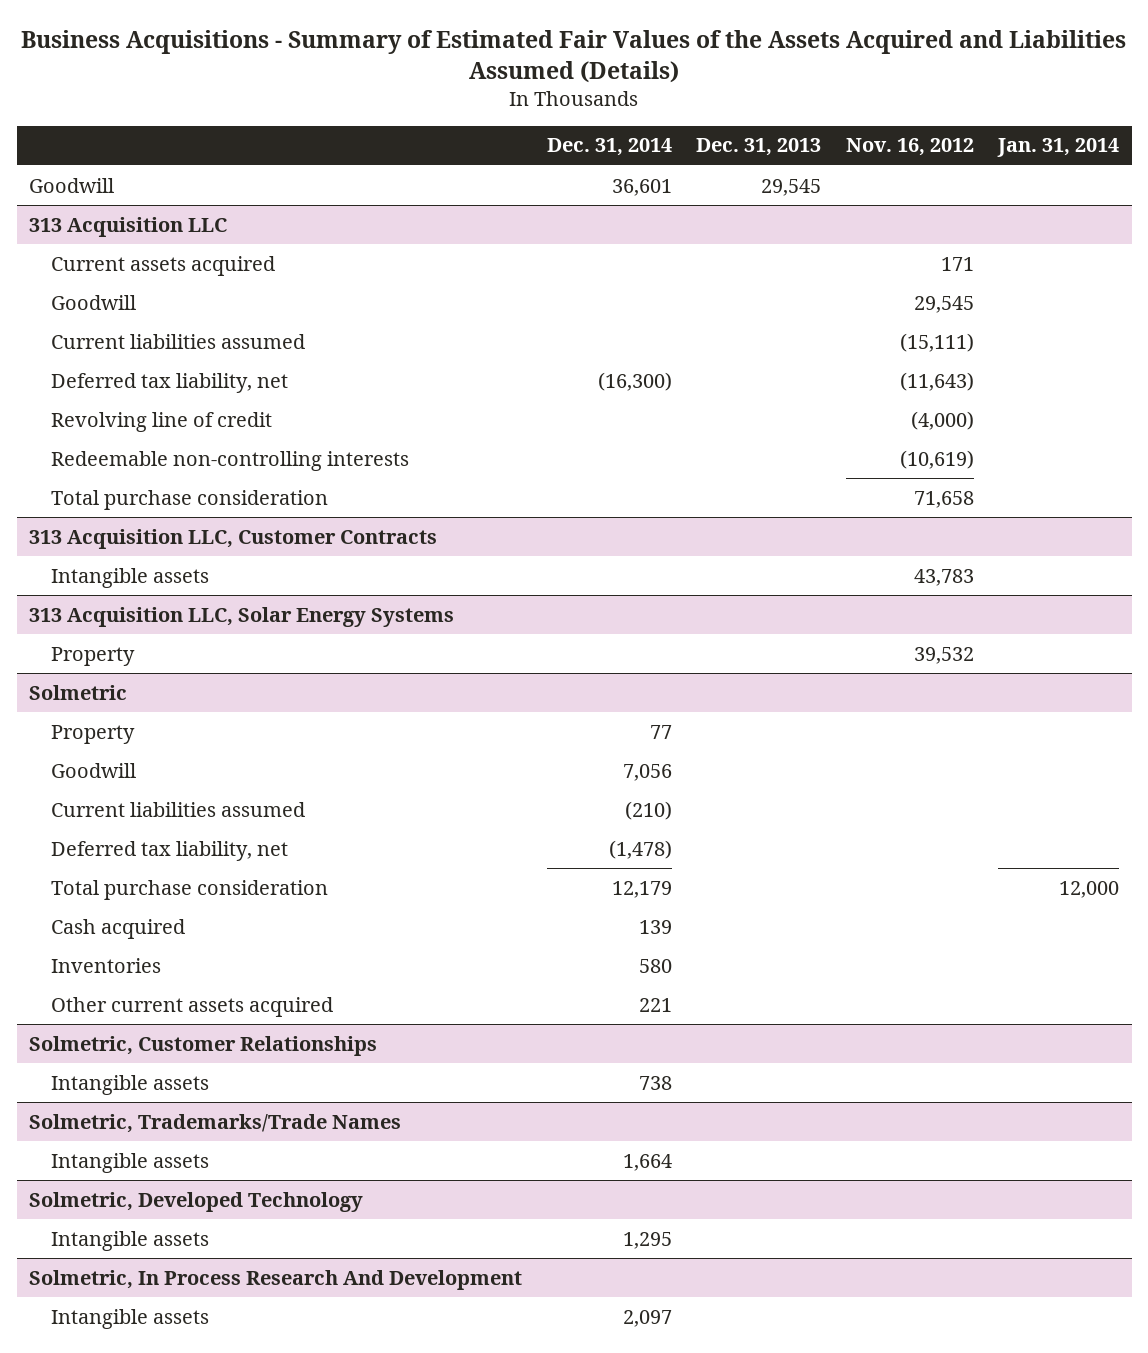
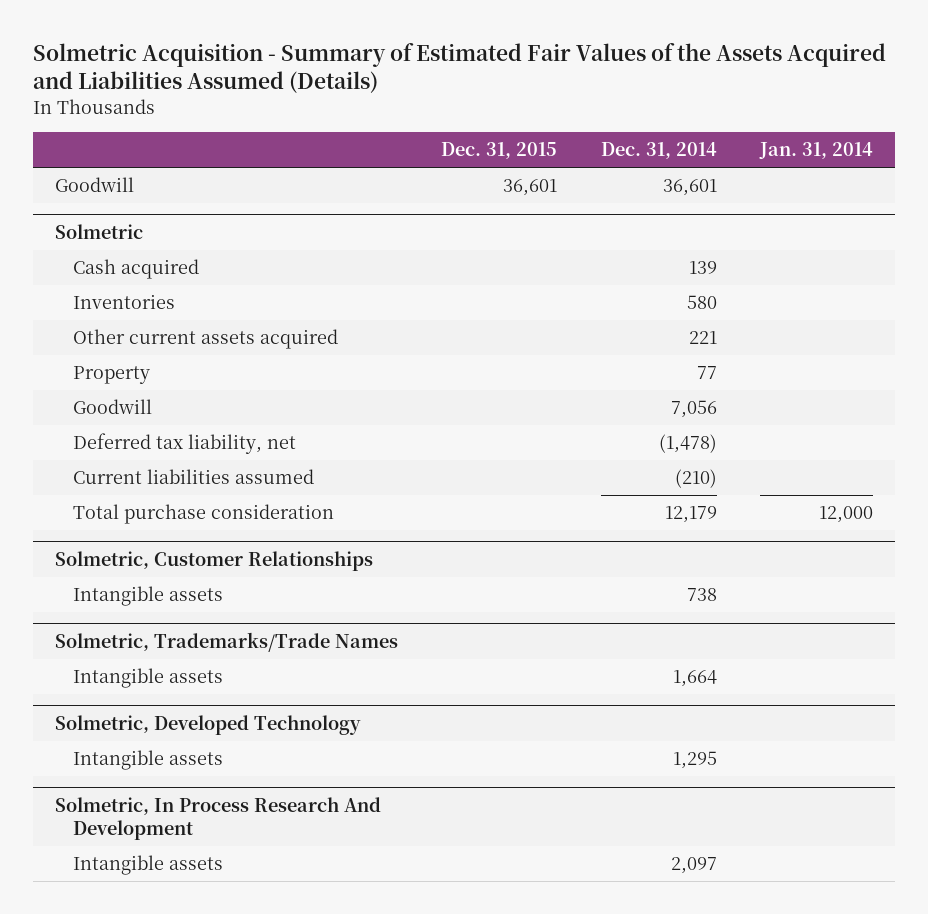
- Business Acquisitions - Summary of Estimated Fair Values of the Assets Acquired and Liabilities Assumed (Details)
+ Solmetric Acquisition - Summary of Estimated Fair Values of the Assets Acquired and Liabilities Assumed (Details)
- | Dec. 31, 2014 | Dec. 31, 2013 | Nov. 16, 2012 | Jan. 31, 2014
+ | Dec. 31, 2015 | Dec. 31, 2014 | Jan. 31, 2014
- 313 Acquisition LLC
- Current assets acquired | | | 171 |
- Goodwill | | | 29,545 |
- Current liabilities assumed | | | (15,111) |
- Deferred tax liability, net | (16,300) | | (11,643) |
- Revolving line of credit | | | (4,000) |
- Redeemable non-controlling interests | | | (10,619) |
- Total purchase consideration | | | 71,658 |
- 313 Acquisition LLC, Customer Contracts
- Intangible assets | | | 43,783 |
- 313 Acquisition LLC, Solar Energy Systems
- Property | | | 39,532 |
@ Solmetric
moved up: Cash acquired | | 139 |
moved up: Inventories | | 580 |
moved up: Other current assets acquired | | 221 |
moved down: Current liabilities assumed | | (210) |

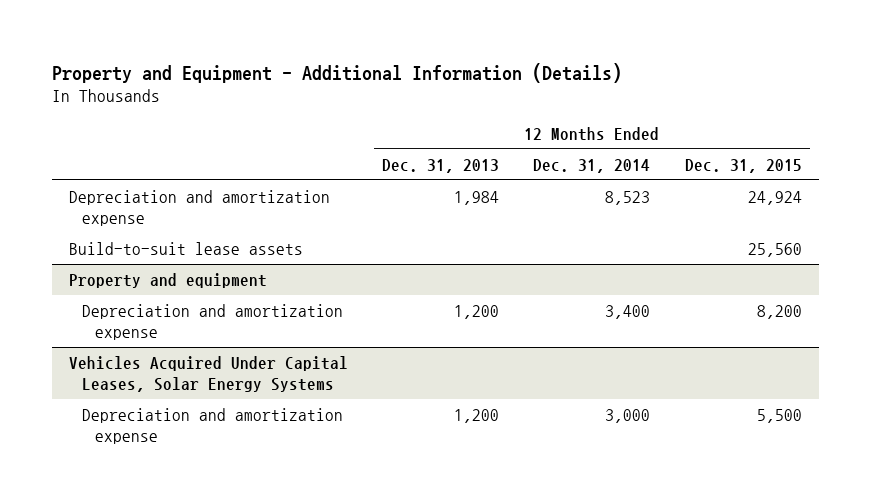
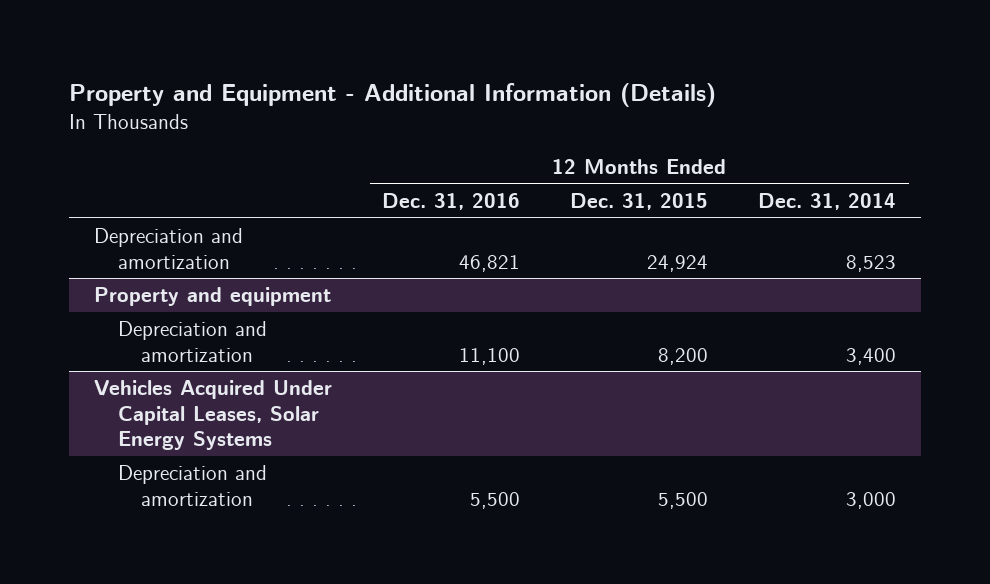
- | 12 Months Ended Dec. 31, 2013 | 12 Months Ended Dec. 31, 2014 | 12 Months Ended Dec. 31, 2015
+ | 12 Months Ended Dec. 31, 2016 | 12 Months Ended Dec. 31, 2015 | 12 Months Ended Dec. 31, 2014
- Depreciation and amortization expense | 1,984 | 8,523 | 24,924
- Build-to-suit lease assets | | | 25,560
+ Depreciation and amortization | 46,821 | 24,924 | 8,523
@ Property and equipment
- Depreciation and amortization expense | 1,200 | 3,400 | 8,200
+ Depreciation and amortization | 11,100 | 8,200 | 3,400
@ Vehicles Acquired Under Capital Leases, Solar Energy Systems
- Depreciation and amortization expense | 1,200 | 3,000 | 5,500
+ Depreciation and amortization | 5,500 | 5,500 | 3,000

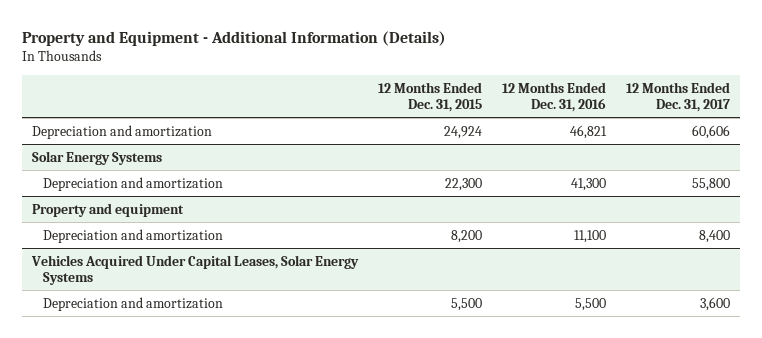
- | 12 Months Ended Dec. 31, 2016 | 12 Months Ended Dec. 31, 2015 | 12 Months Ended Dec. 31, 2014
+ | 12 Months Ended Dec. 31, 2015 | 12 Months Ended Dec. 31, 2016 | 12 Months Ended Dec. 31, 2017
+ Solar Energy Systems
+ Depreciation and amortization | 22,300 | 41,300 | 55,800

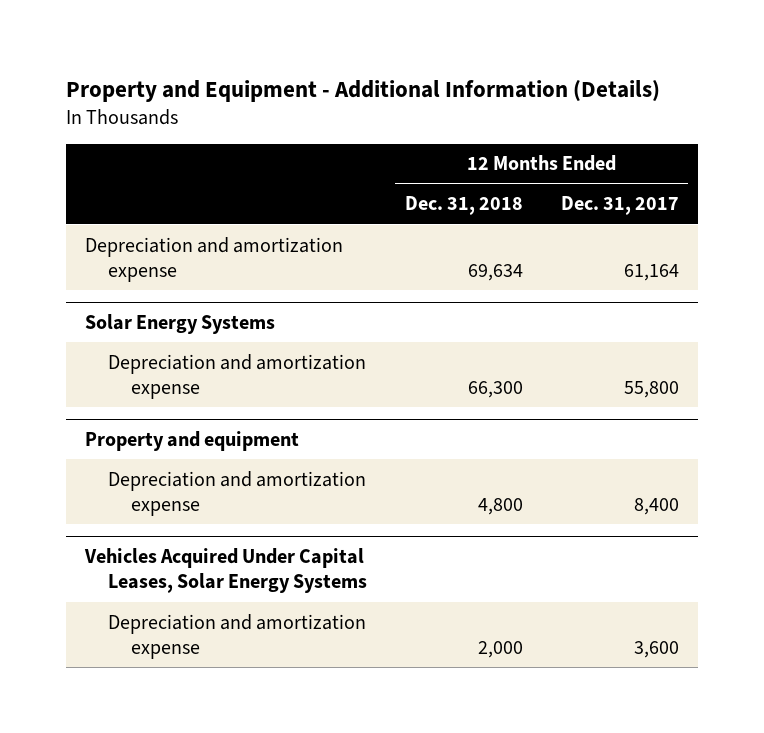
- | 12 Months Ended Dec. 31, 2015 | 12 Months Ended Dec. 31, 2016 | 12 Months Ended Dec. 31, 2017
+ | 12 Months Ended Dec. 31, 2018 | 12 Months Ended Dec. 31, 2017
- Depreciation and amortization | 24,924 | 46,821 | 60,606
+ Depreciation and amortization expense | 69,634 | 61,164
@ Solar Energy Systems
- Depreciation and amortization | 22,300 | 41,300 | 55,800
+ Depreciation and amortization expense | 66,300 | 55,800
@ Property and equipment
- Depreciation and amortization | 8,200 | 11,100 | 8,400
+ Depreciation and amortization expense | 4,800 | 8,400
@ Vehicles Acquired Under Capital Leases, Solar Energy Systems
- Depreciation and amortization | 5,500 | 5,500 | 3,600
+ Depreciation and amortization expense | 2,000 | 3,600

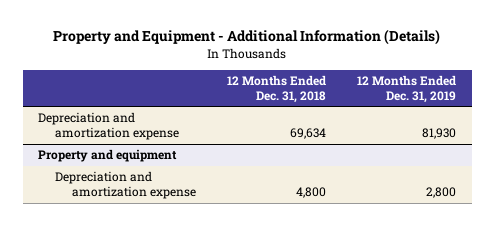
- | 12 Months Ended Dec. 31, 2018 | 12 Months Ended Dec. 31, 2017
+ | 12 Months Ended Dec. 31, 2018 | 12 Months Ended Dec. 31, 2019
- Solar Energy Systems
- Depreciation and amortization expense | 66,300 | 55,800
- Vehicles Acquired Under Capital Leases, Solar Energy Systems
- Depreciation and amortization expense | 2,000 | 3,600

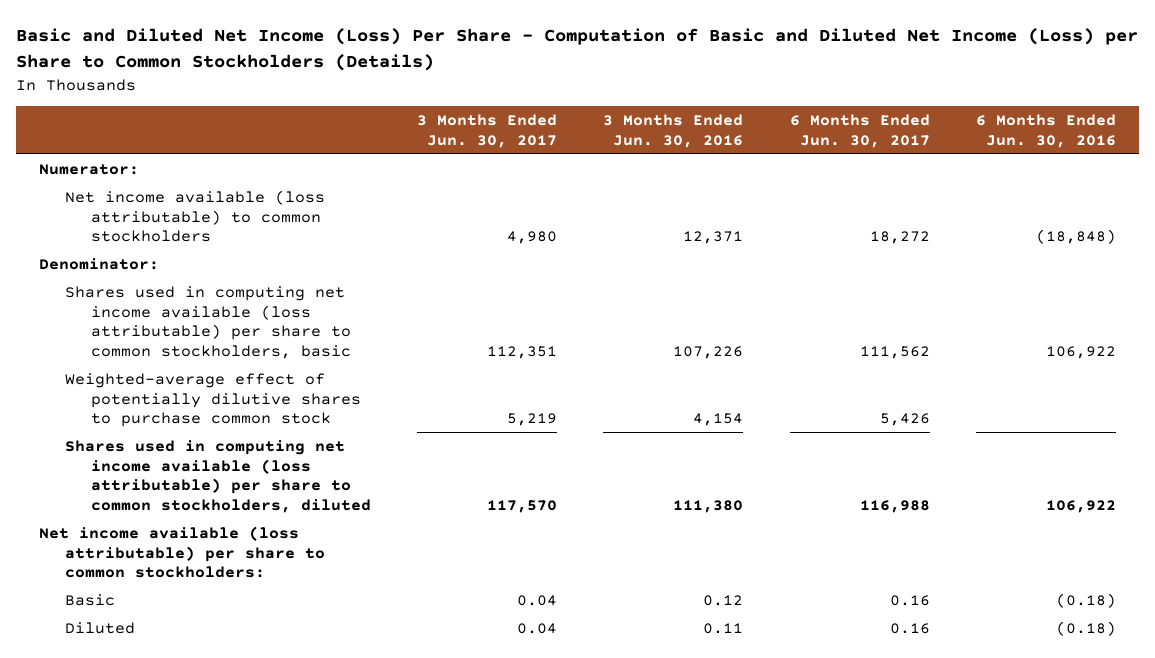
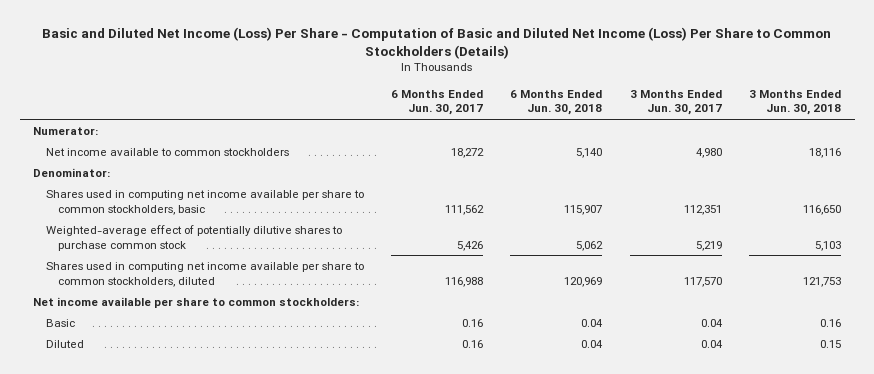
- Basic and Diluted Net Income (Loss) Per Share - Computation of Basic and Diluted Net Income (Loss) per Share to Common Stockholders (Details)
+ Basic and Diluted Net Income (Loss) Per Share - Computation of Basic and Diluted Net Income (Loss) Per Share to Common Stockholders (Details)
- | 3 Months Ended Jun. 30, 2017 | 3 Months Ended Jun. 30, 2016 | 6 Months Ended Jun. 30, 2017 | 6 Months Ended Jun. 30, 2016
+ | 6 Months Ended Jun. 30, 2017 | 6 Months Ended Jun. 30, 2018 | 3 Months Ended Jun. 30, 2017 | 3 Months Ended Jun. 30, 2018
- Net income available (loss attributable) to common stockholders | 4,980 | 12,371 | 18,272 | (18,848)
+ Net income available to common stockholders | 18,272 | 5,140 | 4,980 | 18,116
- Shares used in computing net income available (loss attributable) per share to common stockholders, basic | 112,351 | 107,226 | 111,562 | 106,922
+ Shares used in computing net income available per share to common stockholders, basic | 111,562 | 115,907 | 112,351 | 116,650
- Shares used in computing net income available (loss attributable) per share to common stockholders, diluted | 117,570 | 111,380 | 116,988 | 106,922
- Net income available (loss attributable) per share to common stockholders:
+ Shares used in computing net income available per share to common stockholders, diluted | 116,988 | 120,969 | 117,570 | 121,753
+ Net income available per share to common stockholders:

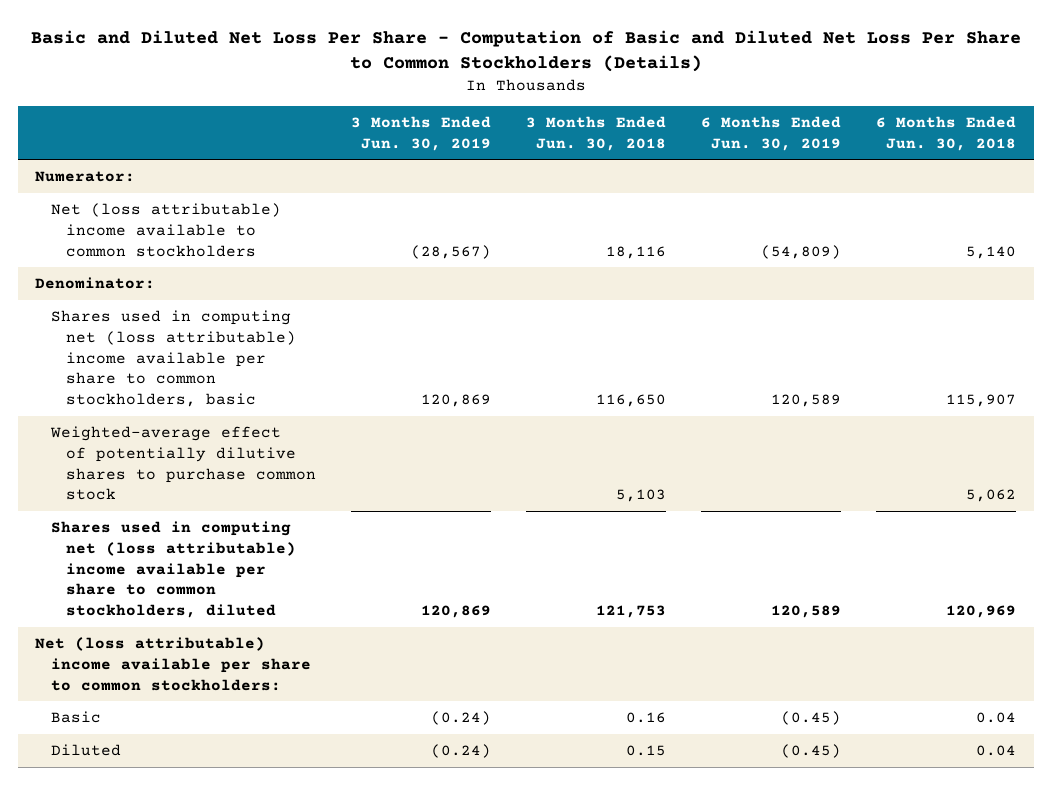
- Basic and Diluted Net Income (Loss) Per Share - Computation of Basic and Diluted Net Income (Loss) Per Share to Common Stockholders (Details)
+ Basic and Diluted Net Loss Per Share - Computation of Basic and Diluted Net Loss Per Share to Common Stockholders (Details)
- | 6 Months Ended Jun. 30, 2017 | 6 Months Ended Jun. 30, 2018 | 3 Months Ended Jun. 30, 2017 | 3 Months Ended Jun. 30, 2018
+ | 3 Months Ended Jun. 30, 2019 | 3 Months Ended Jun. 30, 2018 | 6 Months Ended Jun. 30, 2019 | 6 Months Ended Jun. 30, 2018
- Net income available to common stockholders | 18,272 | 5,140 | 4,980 | 18,116
+ Net (loss attributable) income available to common stockholders | (28,567) | 18,116 | (54,809) | 5,140
- Shares used in computing net income available per share to common stockholders, basic | 111,562 | 115,907 | 112,351 | 116,650
+ Shares used in computing net (loss attributable) income available per share to common stockholders, basic | 120,869 | 116,650 | 120,589 | 115,907
- Shares used in computing net income available per share to common stockholders, diluted | 116,988 | 120,969 | 117,570 | 121,753
- Net income available per share to common stockholders:
+ Shares used in computing net (loss attributable) income available per share to common stockholders, diluted | 120,869 | 121,753 | 120,589 | 120,969
+ Net (loss attributable) income available per share to common stockholders:

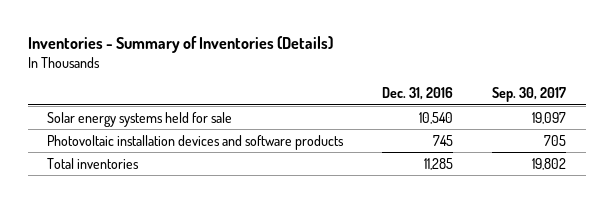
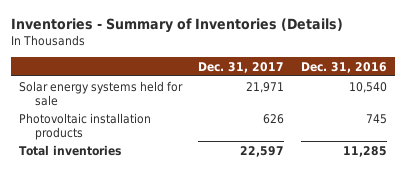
- | Dec. 31, 2016 | Sep. 30, 2017
+ | Dec. 31, 2017 | Dec. 31, 2016
- Photovoltaic installation devices and software products | 745 | 705
+ Photovoltaic installation products | 626 | 745

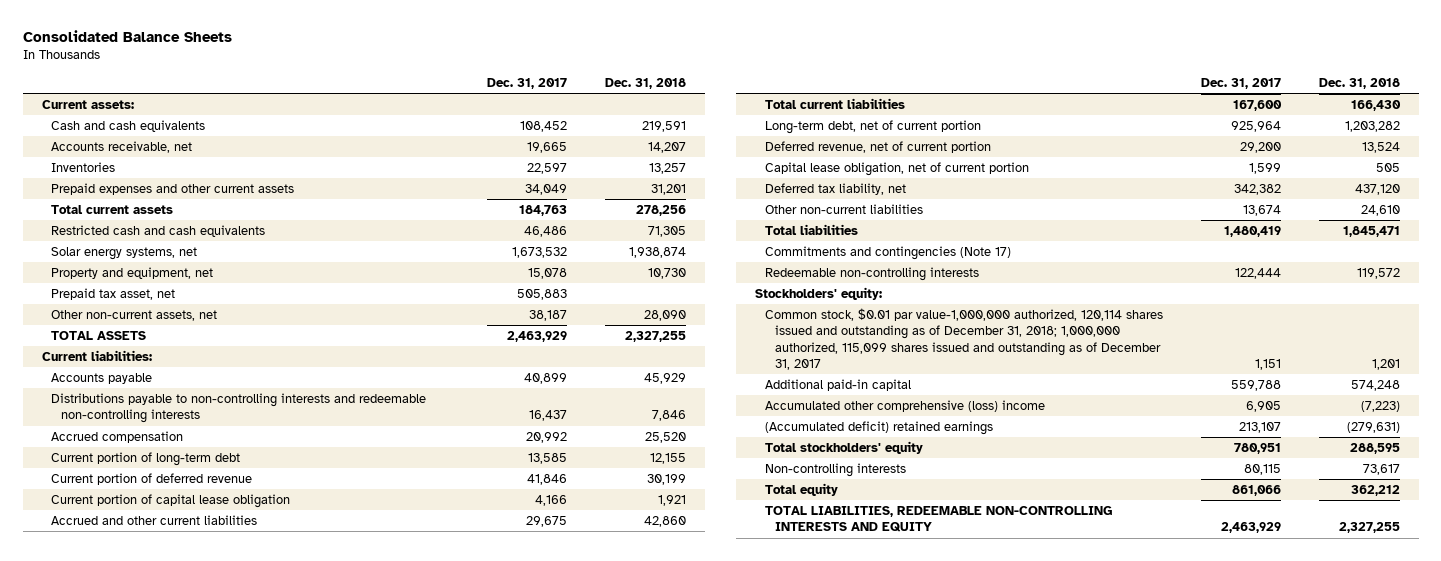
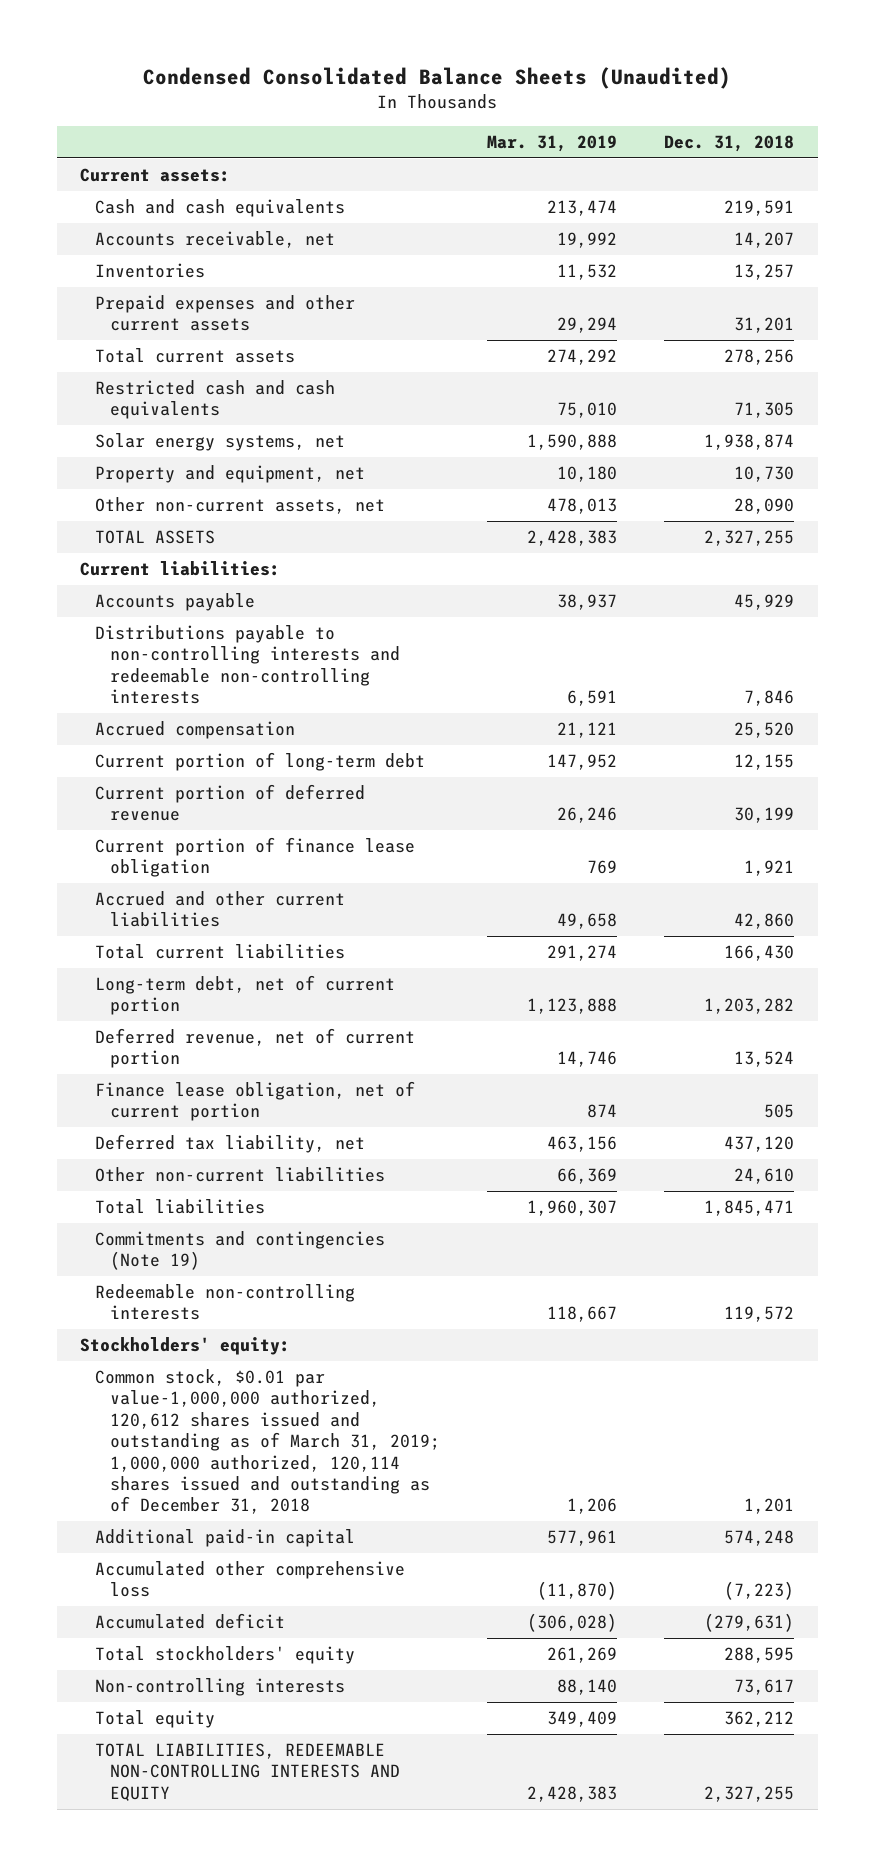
- Consolidated Balance Sheets
+ Condensed Consolidated Balance Sheets (Unaudited)
- | Dec. 31, 2017 | Dec. 31, 2018
+ | Mar. 31, 2019 | Dec. 31, 2018
- Prepaid tax asset, net | 505,883 |
- Current portion of capital lease obligation | 4,166 | 1,921
+ Current portion of finance lease obligation | 769 | 1,921
- Capital lease obligation, net of current portion | 1,599 | 505
+ Finance lease obligation, net of current portion | 874 | 505
- Commitments and contingencies (Note 17)
+ Commitments and contingencies (Note 19)
- Common stock, $0.01 par value-1,000,000 authorized, 120,114 shares issued and outstanding as of December 31, 2018; 1,000,000 authorized, 115,099 shares issued and outstanding as of December 31, 2017 | 1,151 | 1,201
+ Common stock, $0.01 par value-1,000,000 authorized, 120,612 shares issued and outstanding as of March 31, 2019; 1,000,000 authorized, 120,114 shares issued and outstanding as of December 31, 2018 | 1,206 | 1,201
- Accumulated other comprehensive (loss) income | 6,905 | (7,223)
- (Accumulated deficit) retained earnings | 213,107 | (279,631)
+ Accumulated other comprehensive loss | (11,870) | (7,223)
+ Accumulated deficit | (306,028) | (279,631)

